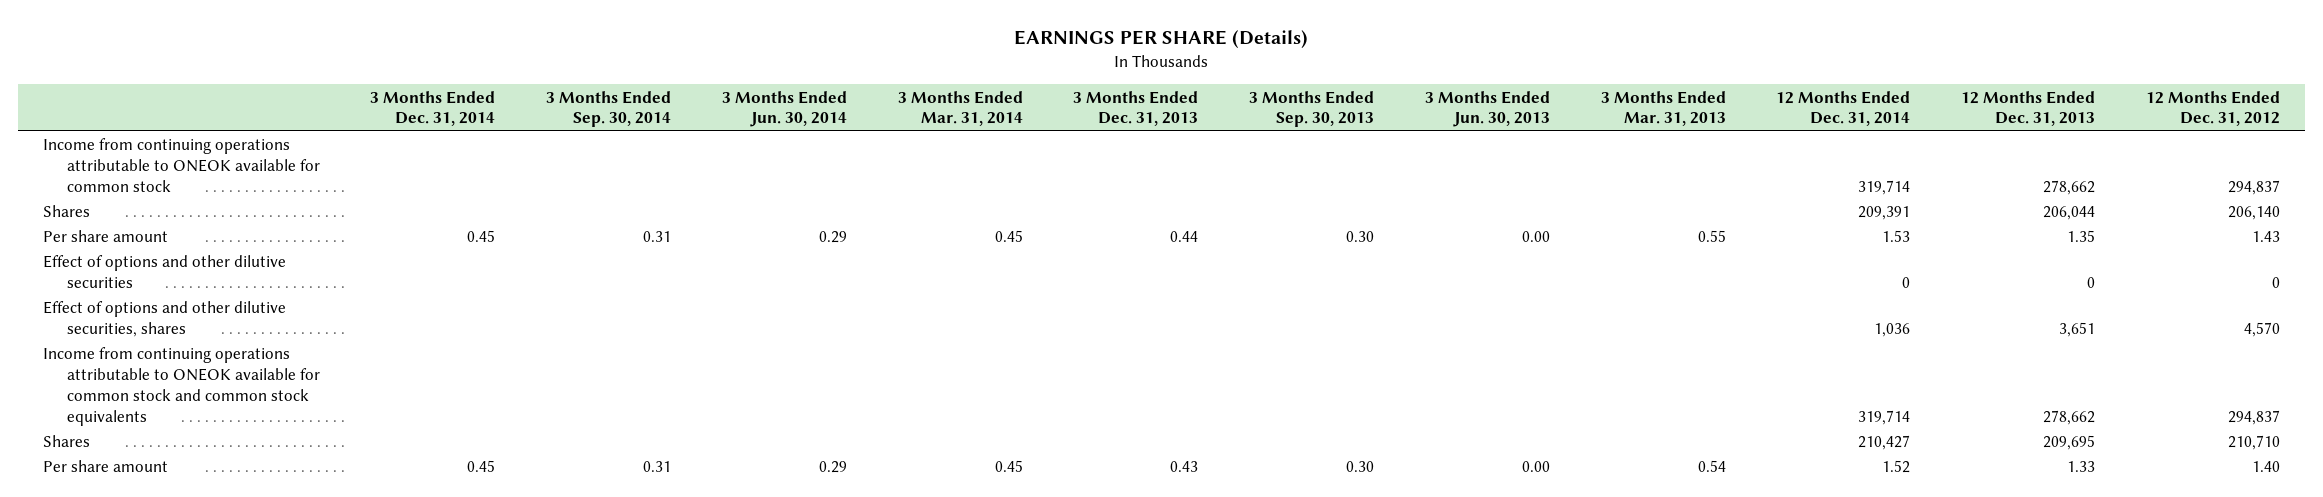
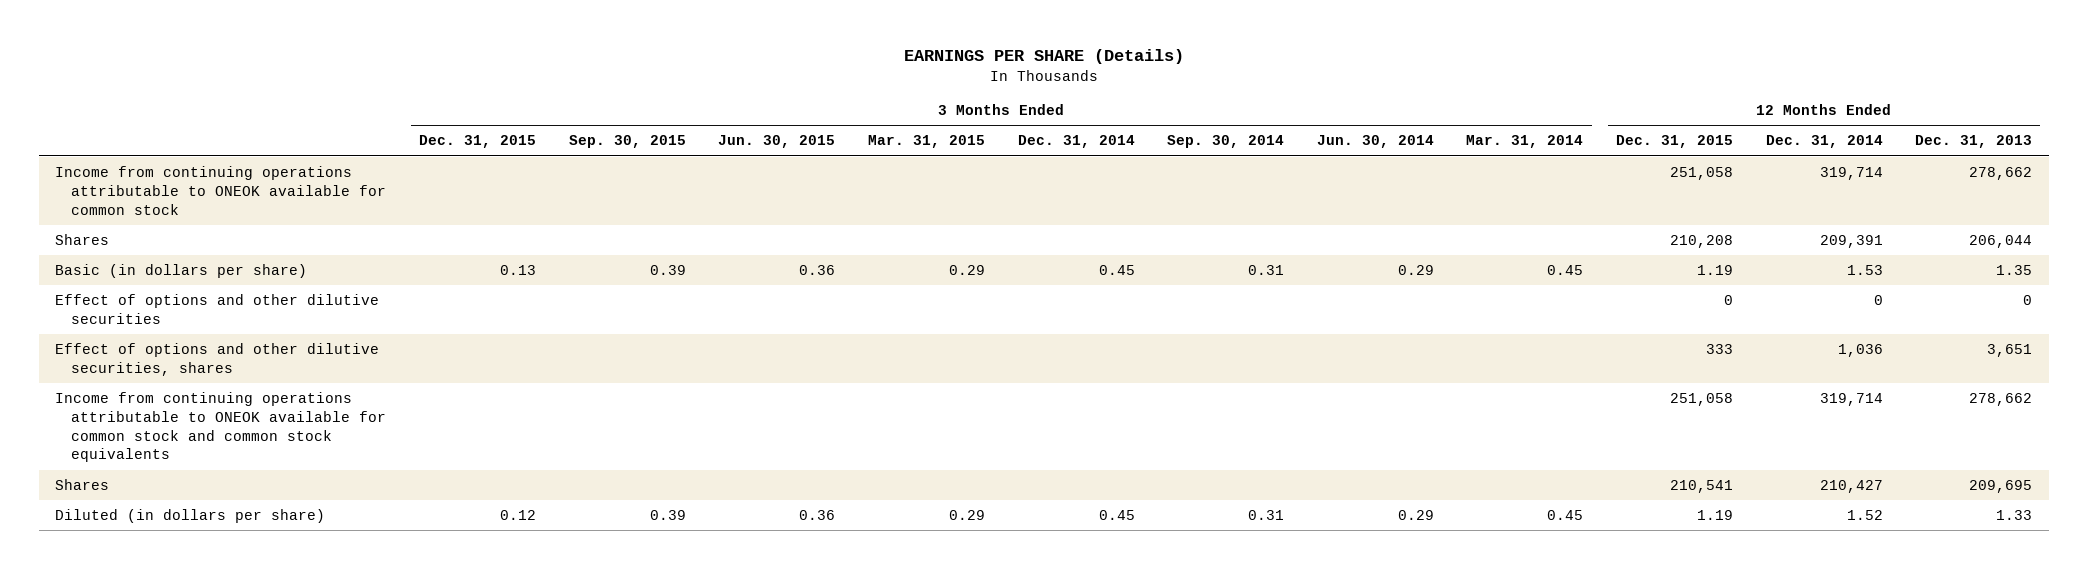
- | 3 Months Ended Dec. 31, 2014 | 3 Months Ended Sep. 30, 2014 | 3 Months Ended Jun. 30, 2014 | 3 Months Ended Mar. 31, 2014 | 3 Months Ended Dec. 31, 2013 | 3 Months Ended Sep. 30, 2013 | 3 Months Ended Jun. 30, 2013 | 3 Months Ended Mar. 31, 2013 | 12 Months Ended Dec. 31, 2014 | 12 Months Ended Dec. 31, 2013 | 12 Months Ended Dec. 31, 2012
+ | 3 Months Ended Dec. 31, 2015 | 3 Months Ended Sep. 30, 2015 | 3 Months Ended Jun. 30, 2015 | 3 Months Ended Mar. 31, 2015 | 3 Months Ended Dec. 31, 2014 | 3 Months Ended Sep. 30, 2014 | 3 Months Ended Jun. 30, 2014 | 3 Months Ended Mar. 31, 2014 | 12 Months Ended Dec. 31, 2015 | 12 Months Ended Dec. 31, 2014 | 12 Months Ended Dec. 31, 2013
- Per share amount | 0.45 | 0.31 | 0.29 | 0.45 | 0.44 | 0.30 | 0.00 | 0.55 | 1.53 | 1.35 | 1.43
+ Basic (in dollars per share) | 0.13 | 0.39 | 0.36 | 0.29 | 0.45 | 0.31 | 0.29 | 0.45 | 1.19 | 1.53 | 1.35
- Per share amount | 0.45 | 0.31 | 0.29 | 0.45 | 0.43 | 0.30 | 0.00 | 0.54 | 1.52 | 1.33 | 1.40
+ Diluted (in dollars per share) | 0.12 | 0.39 | 0.36 | 0.29 | 0.45 | 0.31 | 0.29 | 0.45 | 1.19 | 1.52 | 1.33

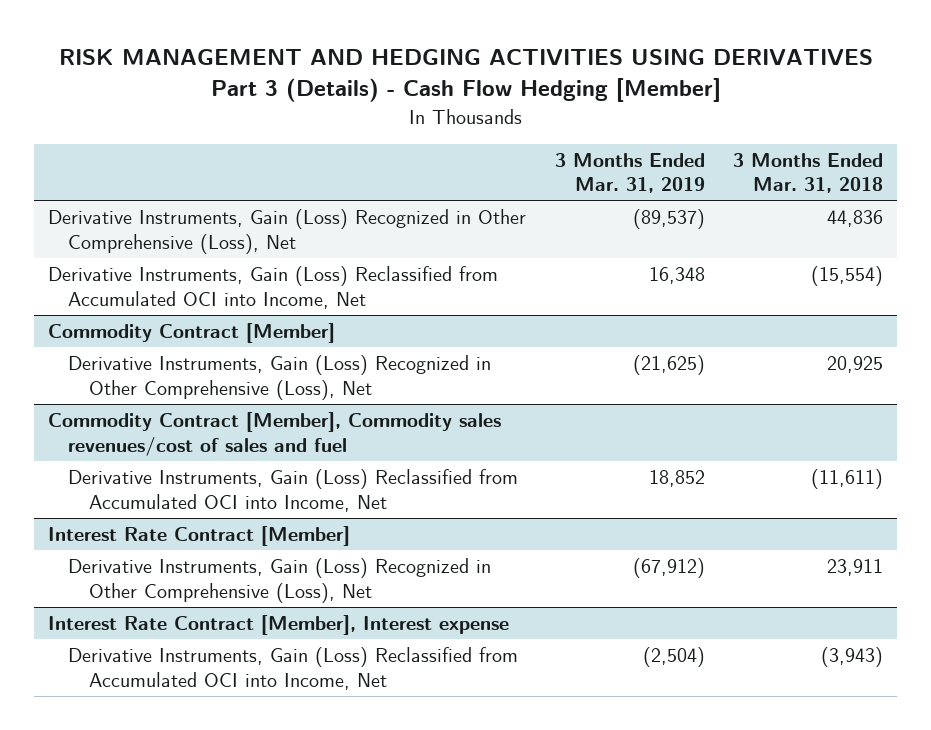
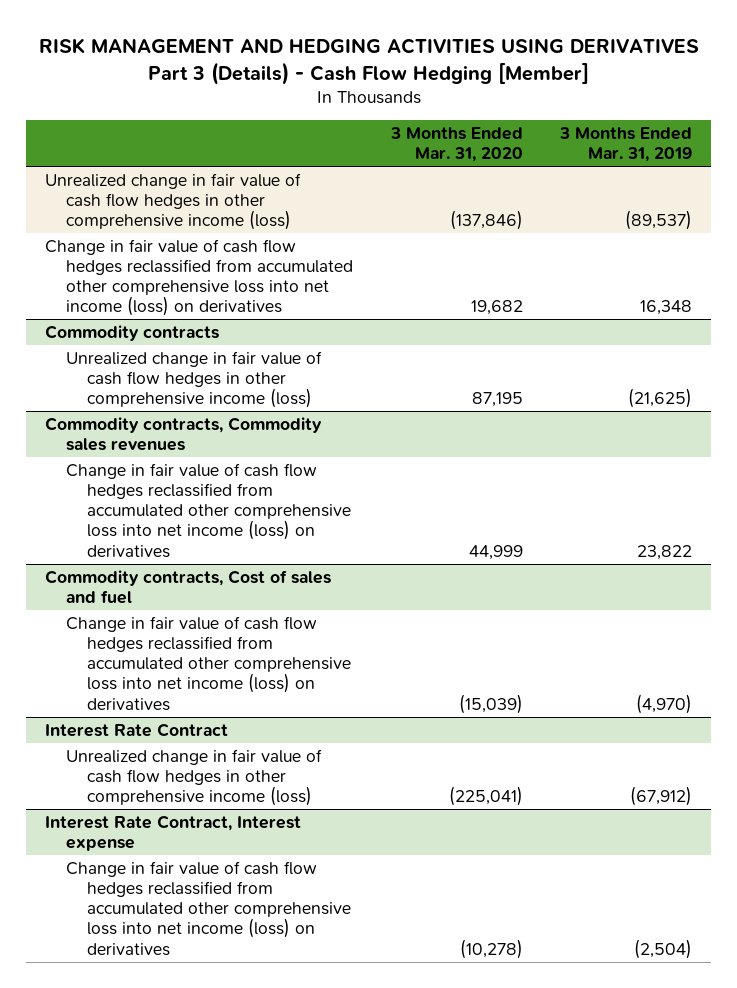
- | 3 Months Ended Mar. 31, 2019 | 3 Months Ended Mar. 31, 2018
+ | 3 Months Ended Mar. 31, 2020 | 3 Months Ended Mar. 31, 2019
- Derivative Instruments, Gain (Loss) Recognized in Other Comprehensive (Loss), Net | (89,537) | 44,836
- Derivative Instruments, Gain (Loss) Reclassified from Accumulated OCI into Income, Net | 16,348 | (15,554)
- Commodity Contract [Member]
- Derivative Instruments, Gain (Loss) Recognized in Other Comprehensive (Loss), Net | (21,625) | 20,925
- Commodity Contract [Member], Commodity sales revenues/cost of sales and fuel
- Derivative Instruments, Gain (Loss) Reclassified from Accumulated OCI into Income, Net | 18,852 | (11,611)
- Interest Rate Contract [Member]
- Derivative Instruments, Gain (Loss) Recognized in Other Comprehensive (Loss), Net | (67,912) | 23,911
- Interest Rate Contract [Member], Interest expense
- Derivative Instruments, Gain (Loss) Reclassified from Accumulated OCI into Income, Net | (2,504) | (3,943)
+ Unrealized change in fair value of cash flow hedges in other comprehensive income (loss) | (137,846) | (89,537)
+ Change in fair value of cash flow hedges reclassified from accumulated other comprehensive loss into net income (loss) on derivatives | 19,682 | 16,348
+ Commodity contracts
+ Unrealized change in fair value of cash flow hedges in other comprehensive income (loss) | 87,195 | (21,625)
+ Commodity contracts, Commodity sales revenues
+ Change in fair value of cash flow hedges reclassified from accumulated other comprehensive loss into net income (loss) on derivatives | 44,999 | 23,822
+ Commodity contracts, Cost of sales and fuel
+ Change in fair value of cash flow hedges reclassified from accumulated other comprehensive loss into net income (loss) on derivatives | (15,039) | (4,970)
+ Interest Rate Contract
+ Unrealized change in fair value of cash flow hedges in other comprehensive income (loss) | (225,041) | (67,912)
+ Interest Rate Contract, Interest expense
+ Change in fair value of cash flow hedges reclassified from accumulated other comprehensive loss into net income (loss) on derivatives | (10,278) | (2,504)

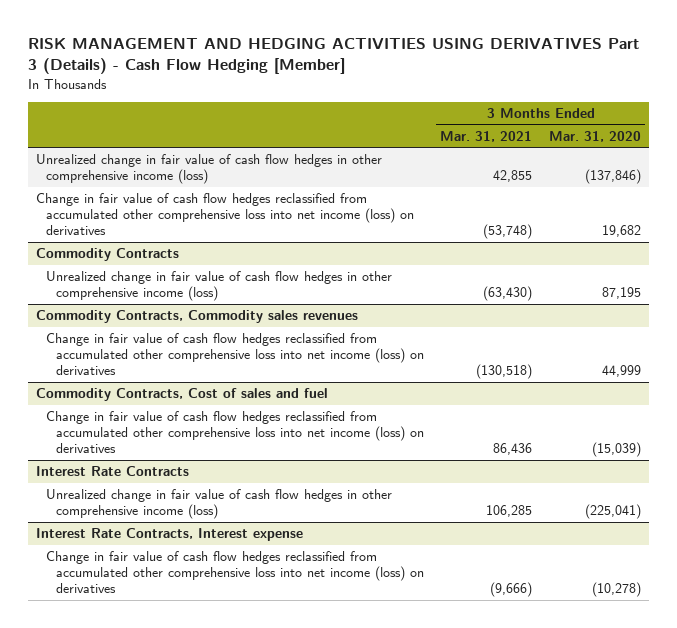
- | 3 Months Ended Mar. 31, 2020 | 3 Months Ended Mar. 31, 2019
+ | 3 Months Ended Mar. 31, 2021 | 3 Months Ended Mar. 31, 2020
- Commodity contracts
+ Commodity Contracts
- Commodity contracts, Commodity sales revenues
+ Commodity Contracts, Commodity sales revenues
- Commodity contracts, Cost of sales and fuel
+ Commodity Contracts, Cost of sales and fuel
- Interest Rate Contract
+ Interest Rate Contracts
- Interest Rate Contract, Interest expense
+ Interest Rate Contracts, Interest expense

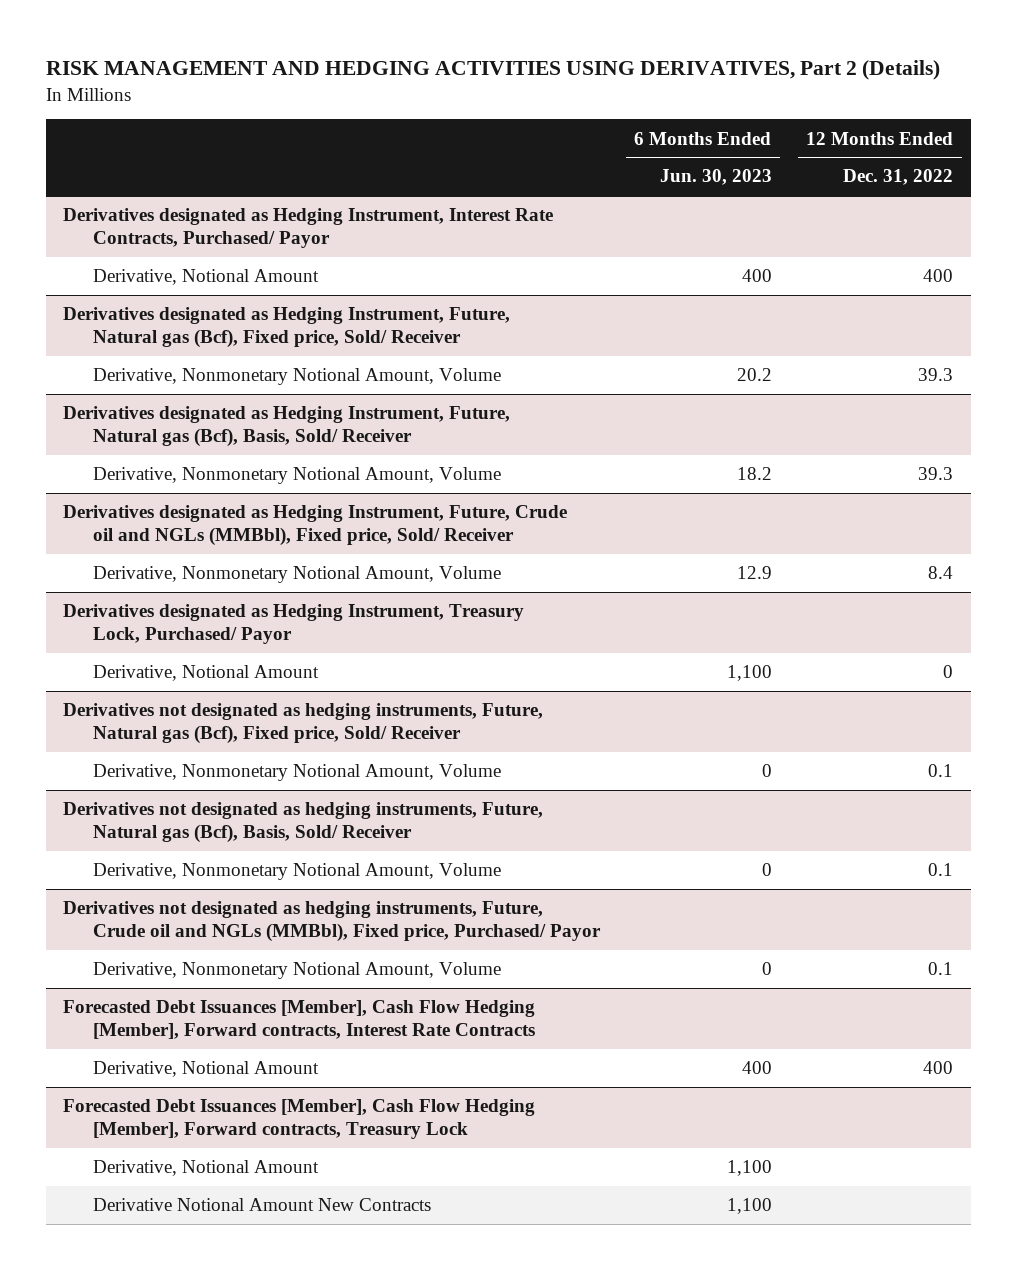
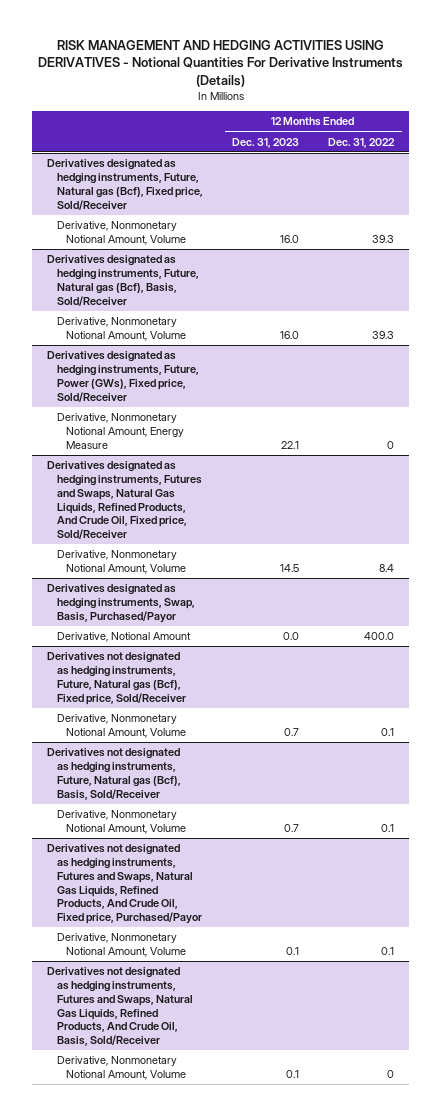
- RISK MANAGEMENT AND HEDGING ACTIVITIES USING DERIVATIVES, Part 2 (Details)
+ RISK MANAGEMENT AND HEDGING ACTIVITIES USING DERIVATIVES - Notional Quantities For Derivative Instruments (Details)
- | 6 Months Ended Jun. 30, 2023 | 12 Months Ended Dec. 31, 2022
+ | 12 Months Ended Dec. 31, 2023 | 12 Months Ended Dec. 31, 2022
- Derivatives designated as Hedging Instrument, Interest Rate Contracts, Purchased/ Payor
- Derivative, Notional Amount | 400 | 400
- Derivatives designated as Hedging Instrument, Future, Natural gas (Bcf), Fixed price, Sold/ Receiver
+ Derivatives designated as hedging instruments, Future, Natural gas (Bcf), Fixed price, Sold/Receiver
- Derivatives designated as Hedging Instrument, Future, Natural gas (Bcf), Basis, Sold/ Receiver
+ Derivatives designated as hedging instruments, Future, Natural gas (Bcf), Basis, Sold/Receiver
- Derivatives designated as Hedging Instrument, Future, Crude oil and NGLs (MMBbl), Fixed price, Sold/ Receiver
+ Derivatives designated as hedging instruments, Future, Power (GWs), Fixed price, Sold/Receiver
+ Derivative, Nonmonetary Notional Amount, Energy Measure | 22.1 | 0
+ Derivatives designated as hedging instruments, Futures and Swaps, Natural Gas Liquids, Refined Products, And Crude Oil, Fixed price, Sold/Receiver
- Derivatives designated as Hedging Instrument, Treasury Lock, Purchased/ Payor
- Derivative, Notional Amount | 1,100 | 0
- Derivatives not designated as hedging instruments, Future, Natural gas (Bcf), Fixed price, Sold/ Receiver
+ Derivatives designated as hedging instruments, Swap, Basis, Purchased/Payor
+ Derivative, Notional Amount | 0.0 | 400.0
+ Derivatives not designated as hedging instruments, Future, Natural gas (Bcf), Fixed price, Sold/Receiver
- Derivatives not designated as hedging instruments, Future, Natural gas (Bcf), Basis, Sold/ Receiver
+ Derivatives not designated as hedging instruments, Future, Natural gas (Bcf), Basis, Sold/Receiver
- Derivatives not designated as hedging instruments, Future, Crude oil and NGLs (MMBbl), Fixed price, Purchased/ Payor
+ Derivatives not designated as hedging instruments, Futures and Swaps, Natural Gas Liquids, Refined Products, And Crude Oil, Fixed price, Purchased/Payor
- Forecasted Debt Issuances [Member], Cash Flow Hedging [Member], Forward contracts, Interest Rate Contracts
- Derivative, Notional Amount | 400 | 400
- Forecasted Debt Issuances [Member], Cash Flow Hedging [Member], Forward contracts, Treasury Lock
- Derivative, Notional Amount | 1,100 |
- Derivative Notional Amount New Contracts | 1,100 |
+ Derivatives not designated as hedging instruments, Futures and Swaps, Natural Gas Liquids, Refined Products, And Crude Oil, Basis, Sold/Receiver
+ Derivative, Nonmonetary Notional Amount, Volume | 0.1 | 0

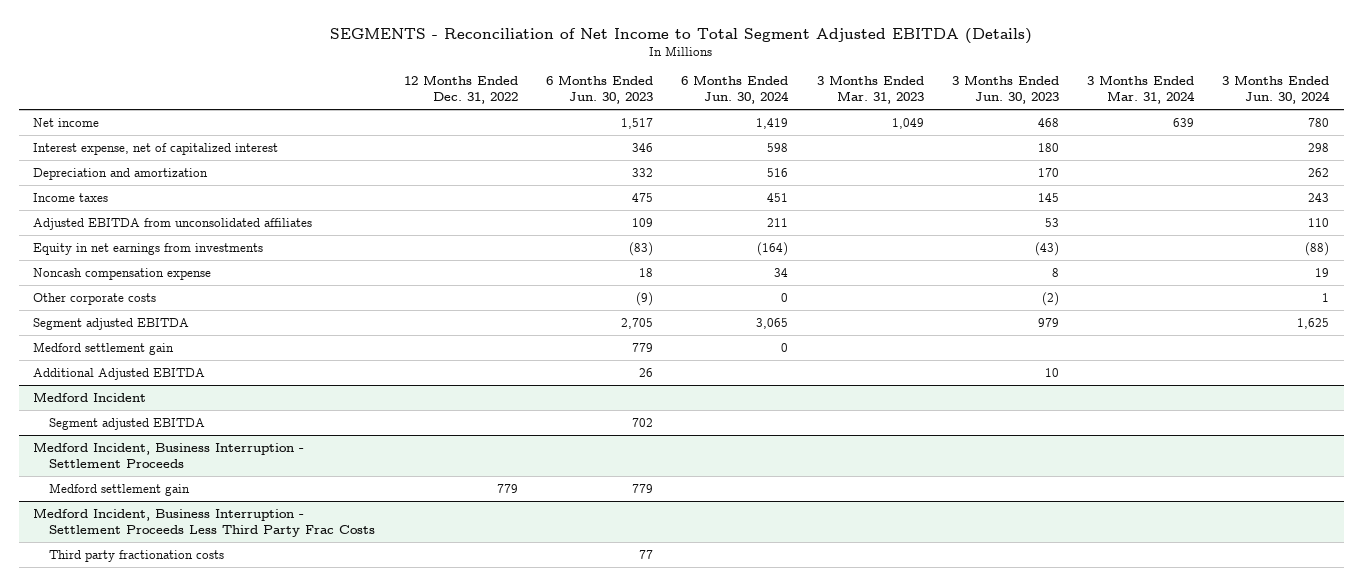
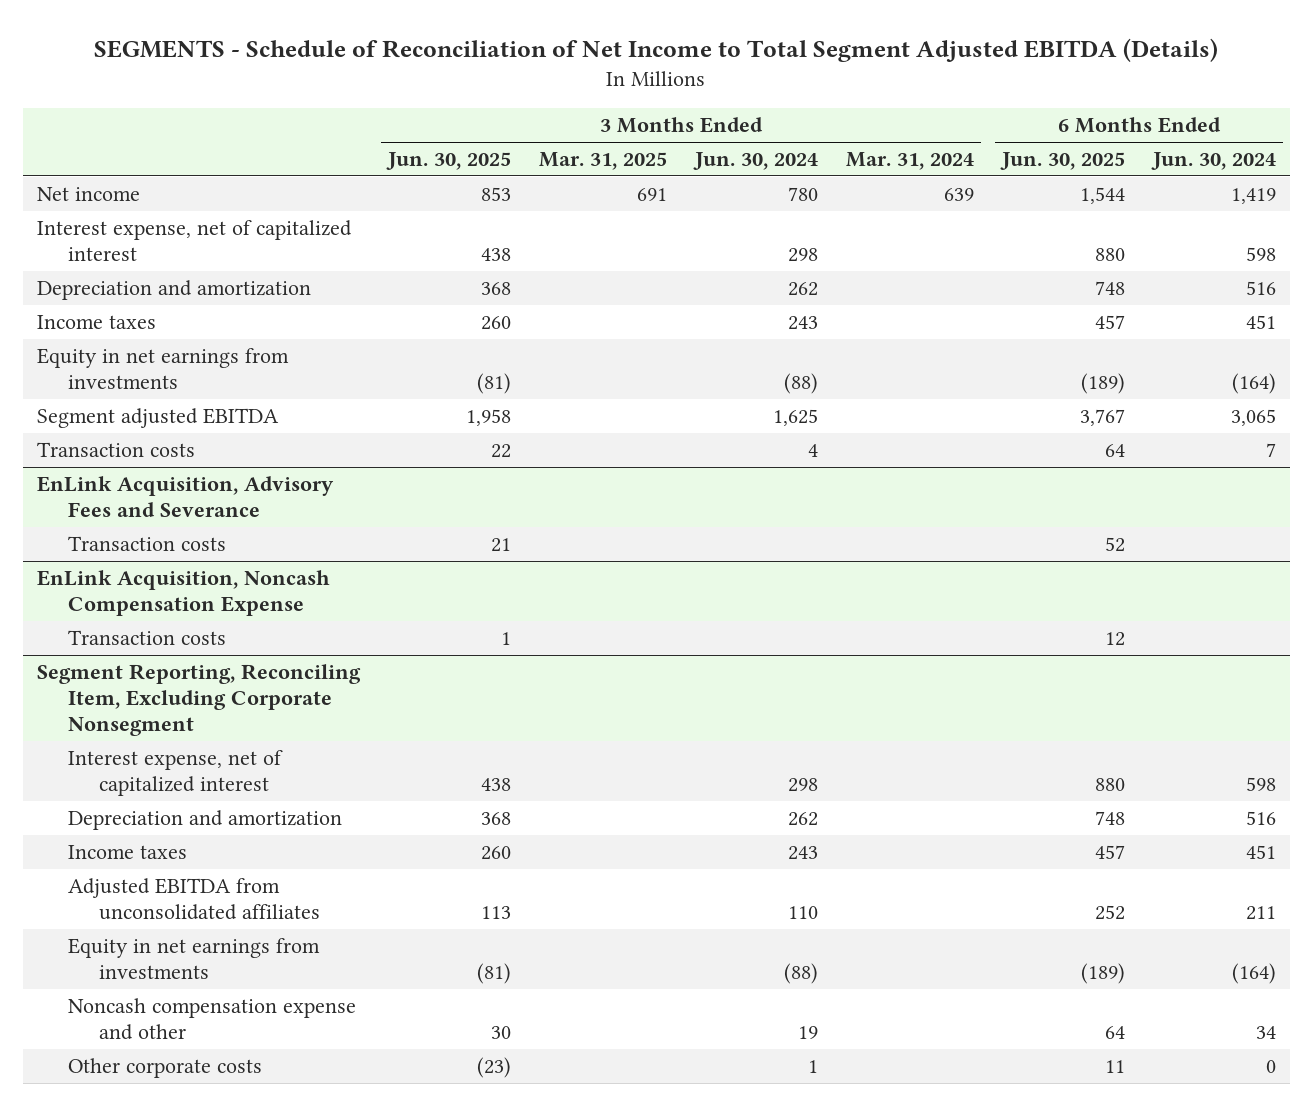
- SEGMENTS - Reconciliation of Net Income to Total Segment Adjusted EBITDA (Details)
+ SEGMENTS - Schedule of Reconciliation of Net Income to Total Segment Adjusted EBITDA (Details)
- | 12 Months Ended Dec. 31, 2022 | 6 Months Ended Jun. 30, 2023 | 6 Months Ended Jun. 30, 2024 | 3 Months Ended Mar. 31, 2023 | 3 Months Ended Jun. 30, 2023 | 3 Months Ended Mar. 31, 2024 | 3 Months Ended Jun. 30, 2024
+ | 3 Months Ended Jun. 30, 2025 | 3 Months Ended Mar. 31, 2025 | 3 Months Ended Jun. 30, 2024 | 3 Months Ended Mar. 31, 2024 | 6 Months Ended Jun. 30, 2025 | 6 Months Ended Jun. 30, 2024
+ Equity in net earnings from investments | (81) | | (88) | | (189) | (164)
moved up: Segment adjusted EBITDA | 1,958 | | 1,625 | | 3,767 | 3,065
+ Transaction costs | 22 | | 4 | | 64 | 7
+ EnLink Acquisition, Advisory Fees and Severance
+ Transaction costs | 21 | | | | 52 |
+ EnLink Acquisition, Noncash Compensation Expense
+ Transaction costs | 1 | | | | 12 |
+ Segment Reporting, Reconciling Item, Excluding Corporate Nonsegment
+ Interest expense, net of capitalized interest | 438 | | 298 | | 880 | 598
+ Depreciation and amortization | 368 | | 262 | | 748 | 516
+ Income taxes | 260 | | 243 | | 457 | 451
- Noncash compensation expense | | 18 | 34 | | 8 | | 19
+ Noncash compensation expense and other | 30 | | 19 | | 64 | 34
- Medford settlement gain | | 779 | 0 | | | |
- Additional Adjusted EBITDA | | 26 | | | 10 | |
- Medford Incident
- Segment adjusted EBITDA | | 702 | | | | |
- Medford Incident, Business Interruption - Settlement Proceeds
- Medford settlement gain | 779 | 779 | | | | |
- Medford Incident, Business Interruption - Settlement Proceeds Less Third Party Frac Costs
- Third party fractionation costs | | 77 | | | | |

